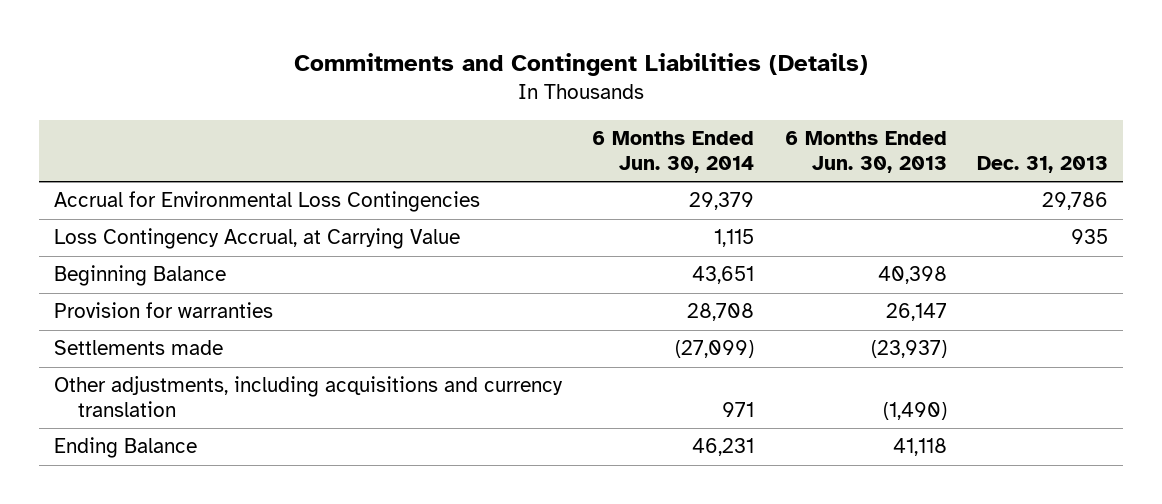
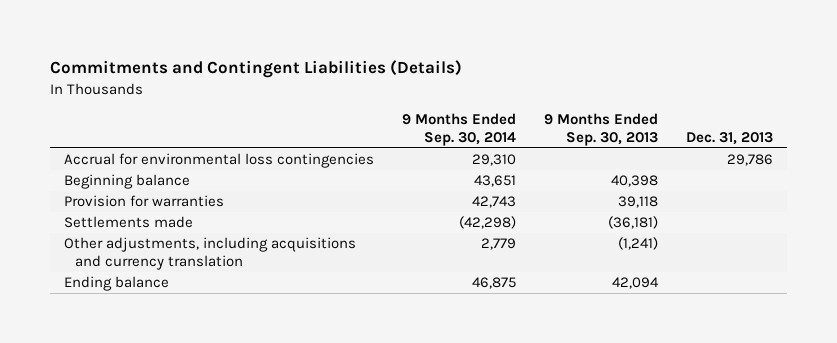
- | 6 Months Ended Jun. 30, 2014 | 6 Months Ended Jun. 30, 2013 | Dec. 31, 2013
+ | 9 Months Ended Sep. 30, 2014 | 9 Months Ended Sep. 30, 2013 | Dec. 31, 2013
- Accrual for Environmental Loss Contingencies | 29,379 | | 29,786
- Loss Contingency Accrual, at Carrying Value | 1,115 | | 935
- Beginning Balance | 43,651 | 40,398 |
+ Accrual for environmental loss contingencies | 29,310 | | 29,786
+ Beginning balance | 43,651 | 40,398 |
- Ending Balance | 46,231 | 41,118 |
+ Ending balance | 46,875 | 42,094 |

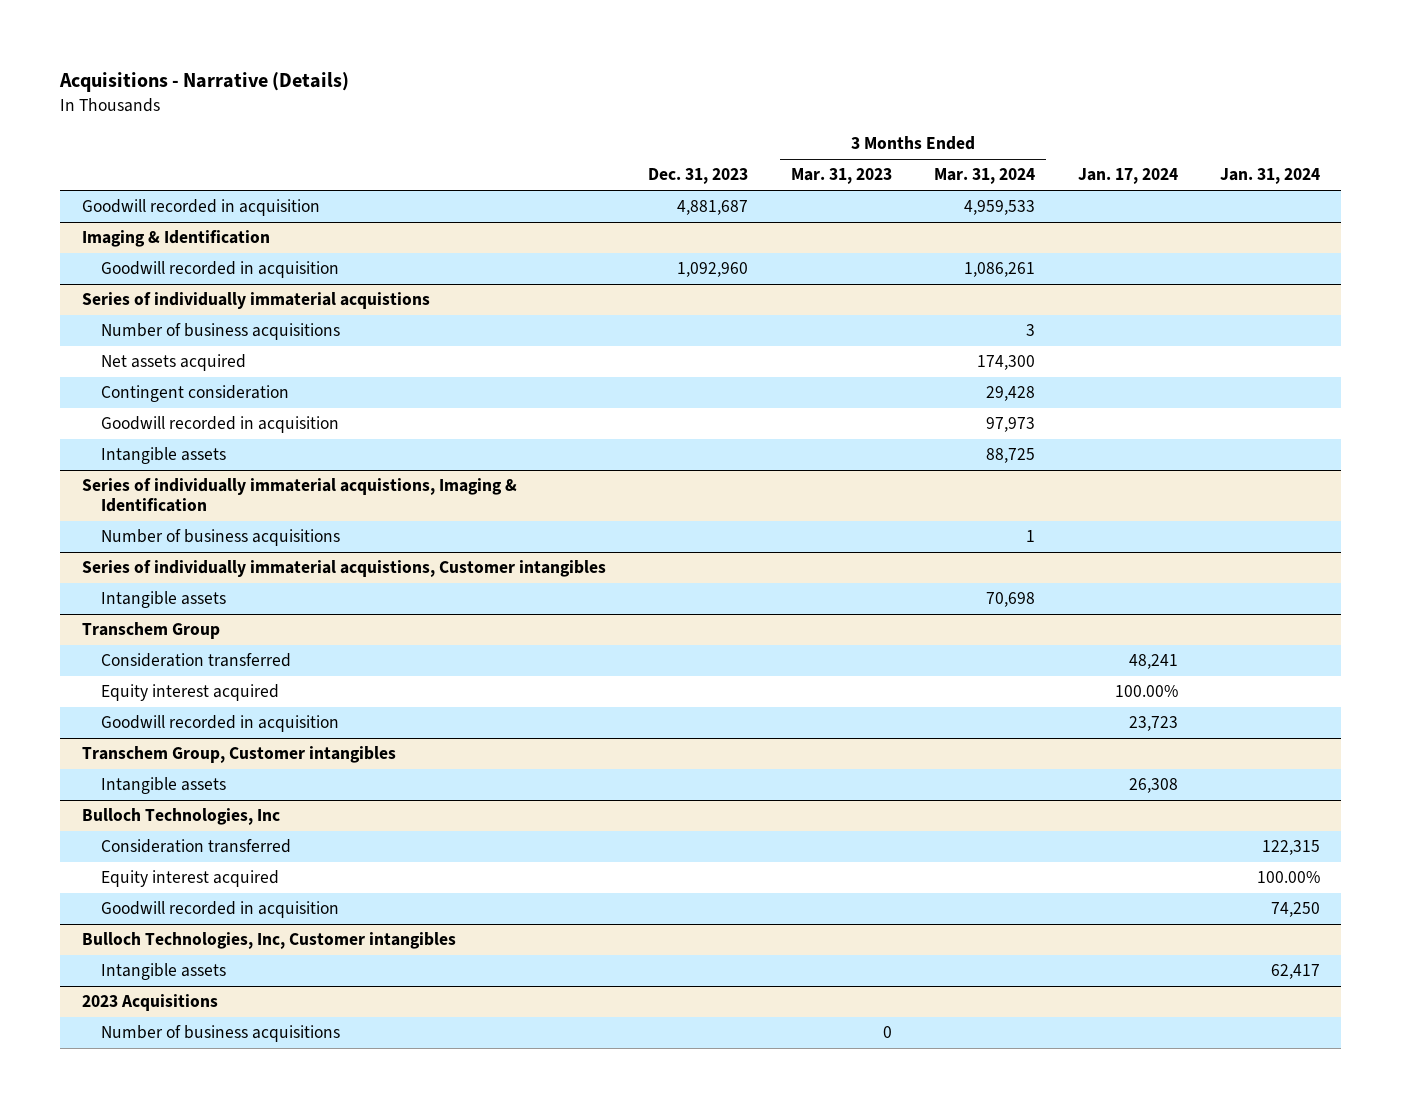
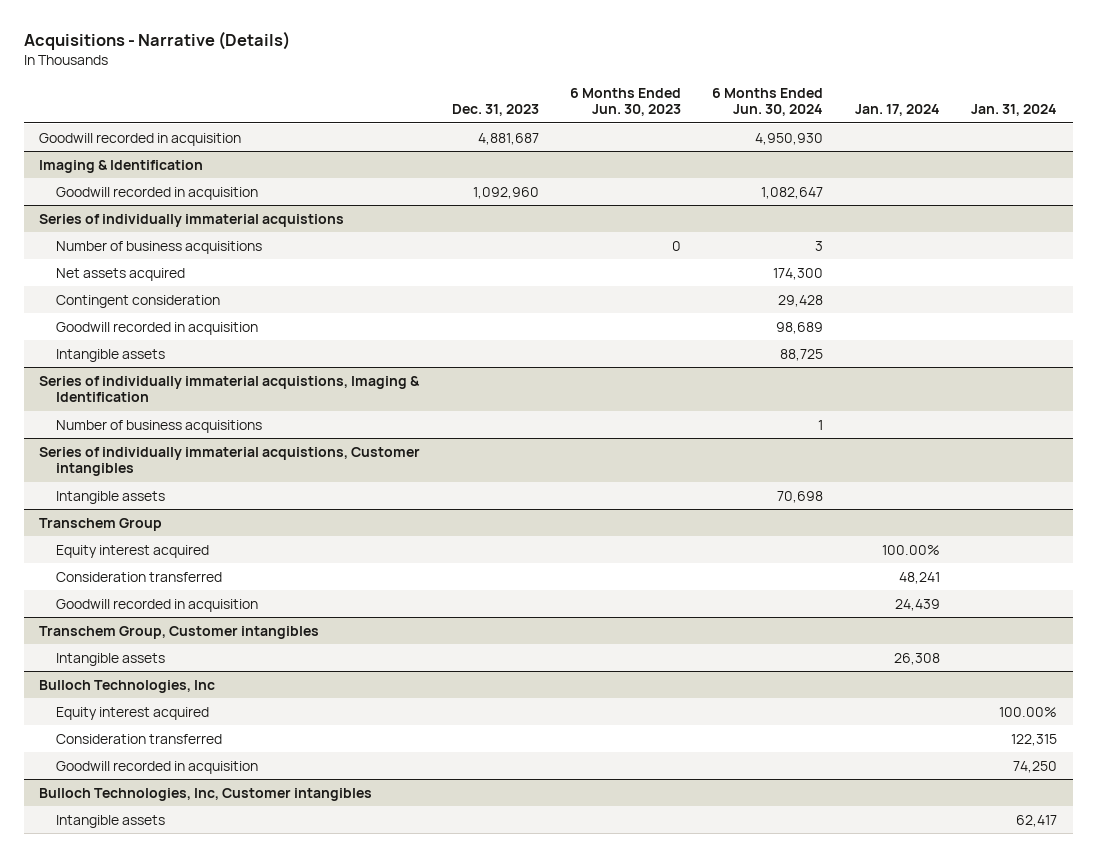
- | Dec. 31, 2023 | 3 Months Ended Mar. 31, 2023 | 3 Months Ended Mar. 31, 2024 | Jan. 17, 2024 | Jan. 31, 2024
+ | Dec. 31, 2023 | 6 Months Ended Jun. 30, 2023 | 6 Months Ended Jun. 30, 2024 | Jan. 17, 2024 | Jan. 31, 2024
@ Transchem Group
- Goodwill recorded in acquisition | | | | 23,723 |
moved down: Consideration transferred | | | | 48,241 |
+ Goodwill recorded in acquisition | | | | 24,439 |
@ Bulloch Technologies, Inc
moved down: Consideration transferred | | | | | 122,315
- 2023 Acquisitions
- Number of business acquisitions | | 0 | | |

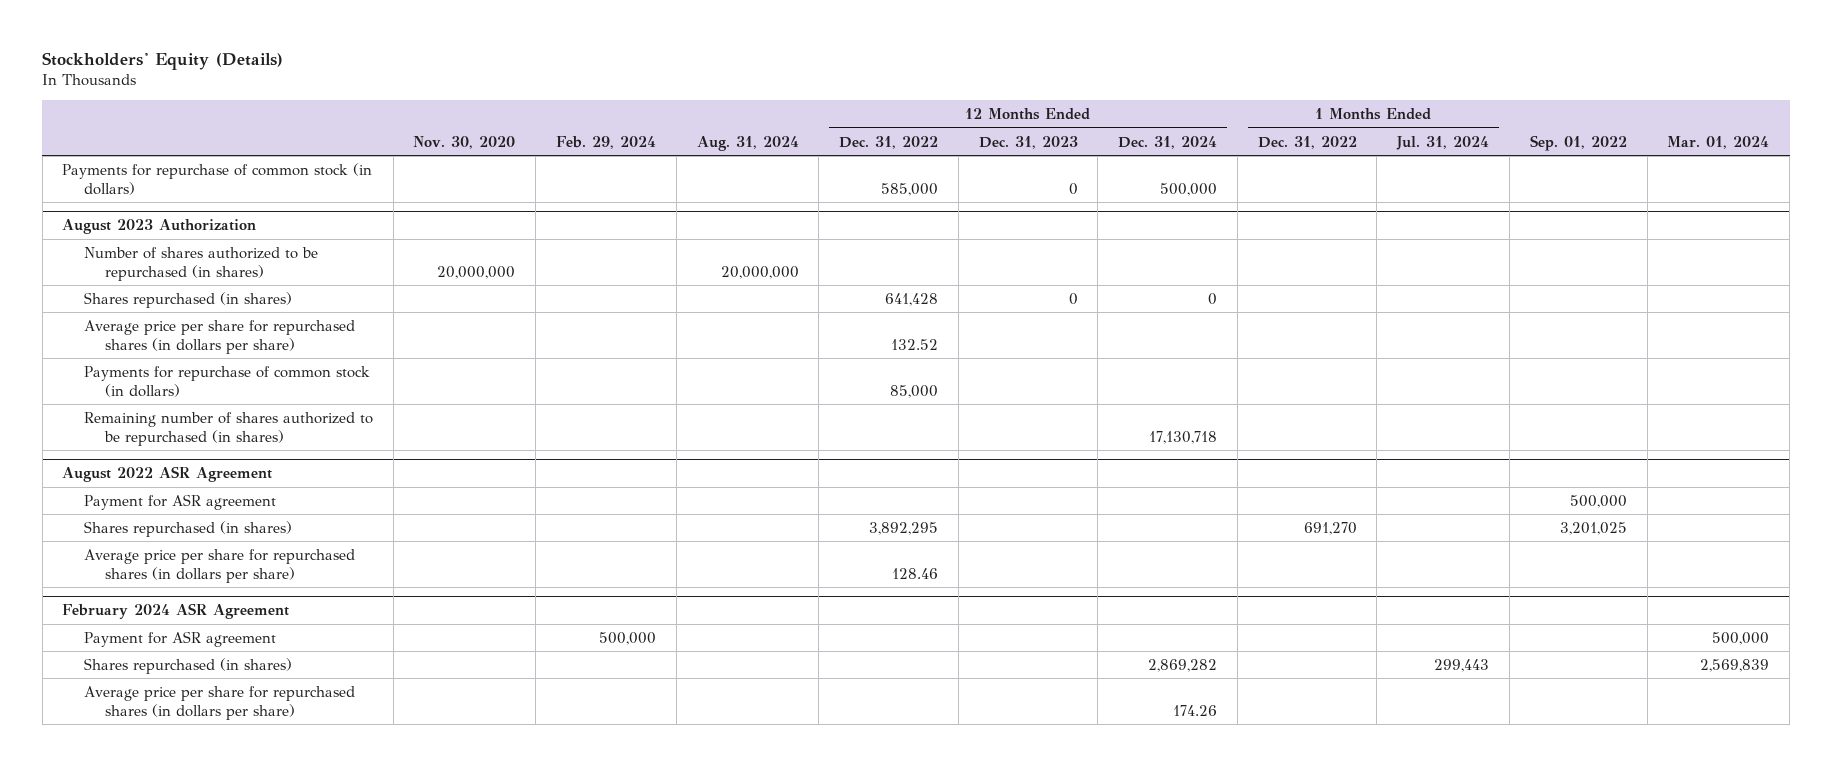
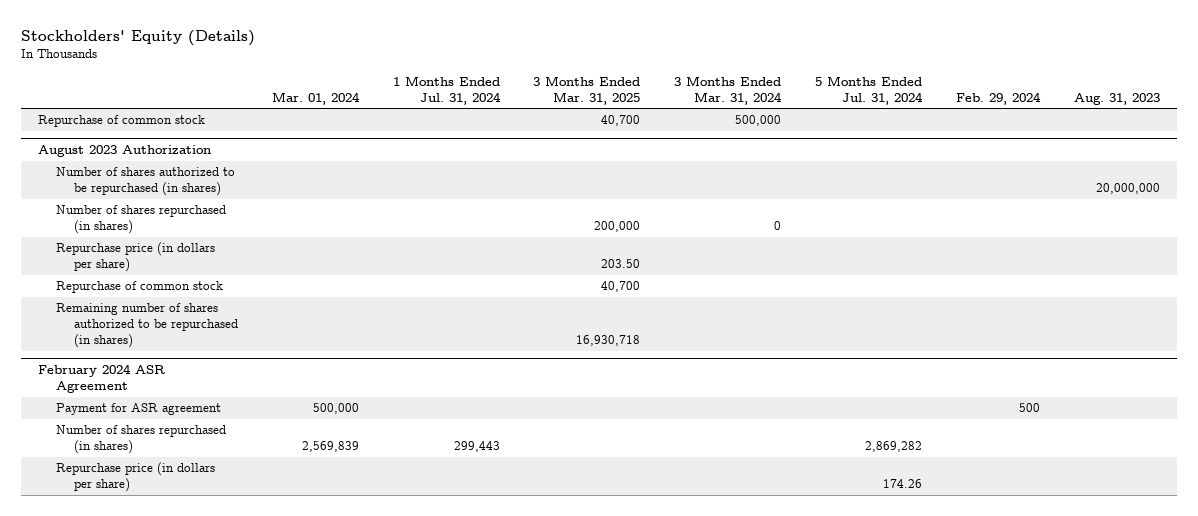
- | Nov. 30, 2020 | Feb. 29, 2024 | Aug. 31, 2024 | 12 Months Ended Dec. 31, 2022 | 12 Months Ended Dec. 31, 2023 | 12 Months Ended Dec. 31, 2024 | 1 Months Ended Dec. 31, 2022 | 1 Months Ended Jul. 31, 2024 | Sep. 01, 2022 | Mar. 01, 2024
+ | Mar. 01, 2024 | 1 Months Ended Jul. 31, 2024 | 3 Months Ended Mar. 31, 2025 | 3 Months Ended Mar. 31, 2024 | 5 Months Ended Jul. 31, 2024 | Feb. 29, 2024 | Aug. 31, 2023
- Payments for repurchase of common stock (in dollars) | | | | 585,000 | 0 | 500,000 | | | |
+ Repurchase of common stock | | | 40,700 | 500,000 | | |
@ August 2023 Authorization
- Shares repurchased (in shares) | | | | 641,428 | 0 | 0 | | | |
- Average price per share for repurchased shares (in dollars per share) | | | | 132.52 | | | | | |
- Payments for repurchase of common stock (in dollars) | | | | 85,000 | | | | | |
+ Number of shares repurchased (in shares) | | | 200,000 | 0 | | |
+ Repurchase price (in dollars per share) | | | 203.50 | | | |
+ Repurchase of common stock | | | 40,700 | | | |
- August 2022 ASR Agreement
- Payment for ASR agreement | | | | | | | | | 500,000 |
- Shares repurchased (in shares) | | | | 3,892,295 | | | 691,270 | | 3,201,025 |
- Average price per share for repurchased shares (in dollars per share) | | | | 128.46 | | | | | |
@ February 2024 ASR Agreement
- Payment for ASR agreement | | 500,000 | | | | | | | | 500,000
- Shares repurchased (in shares) | | | | | | 2,869,282 | | 299,443 | | 2,569,839
- Average price per share for repurchased shares (in dollars per share) | | | | | | 174.26 | | | |
+ Payment for ASR agreement | 500,000 | | | | | 500 |
+ Number of shares repurchased (in shares) | 2,569,839 | 299,443 | | | 2,869,282 | |
+ Repurchase price (in dollars per share) | | | | | 174.26 | |

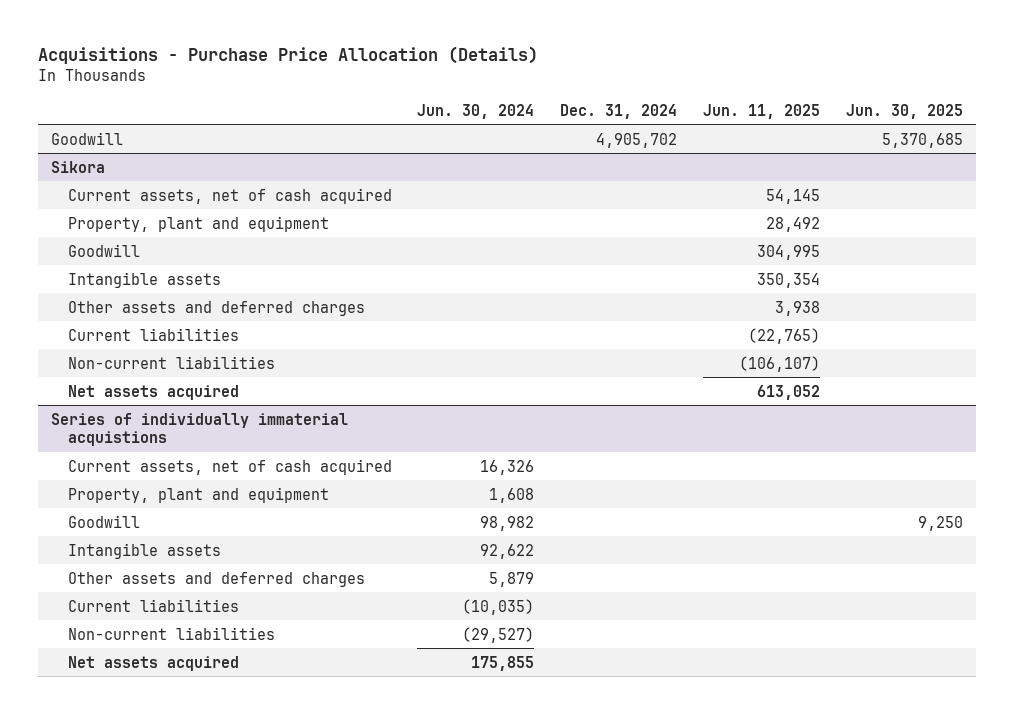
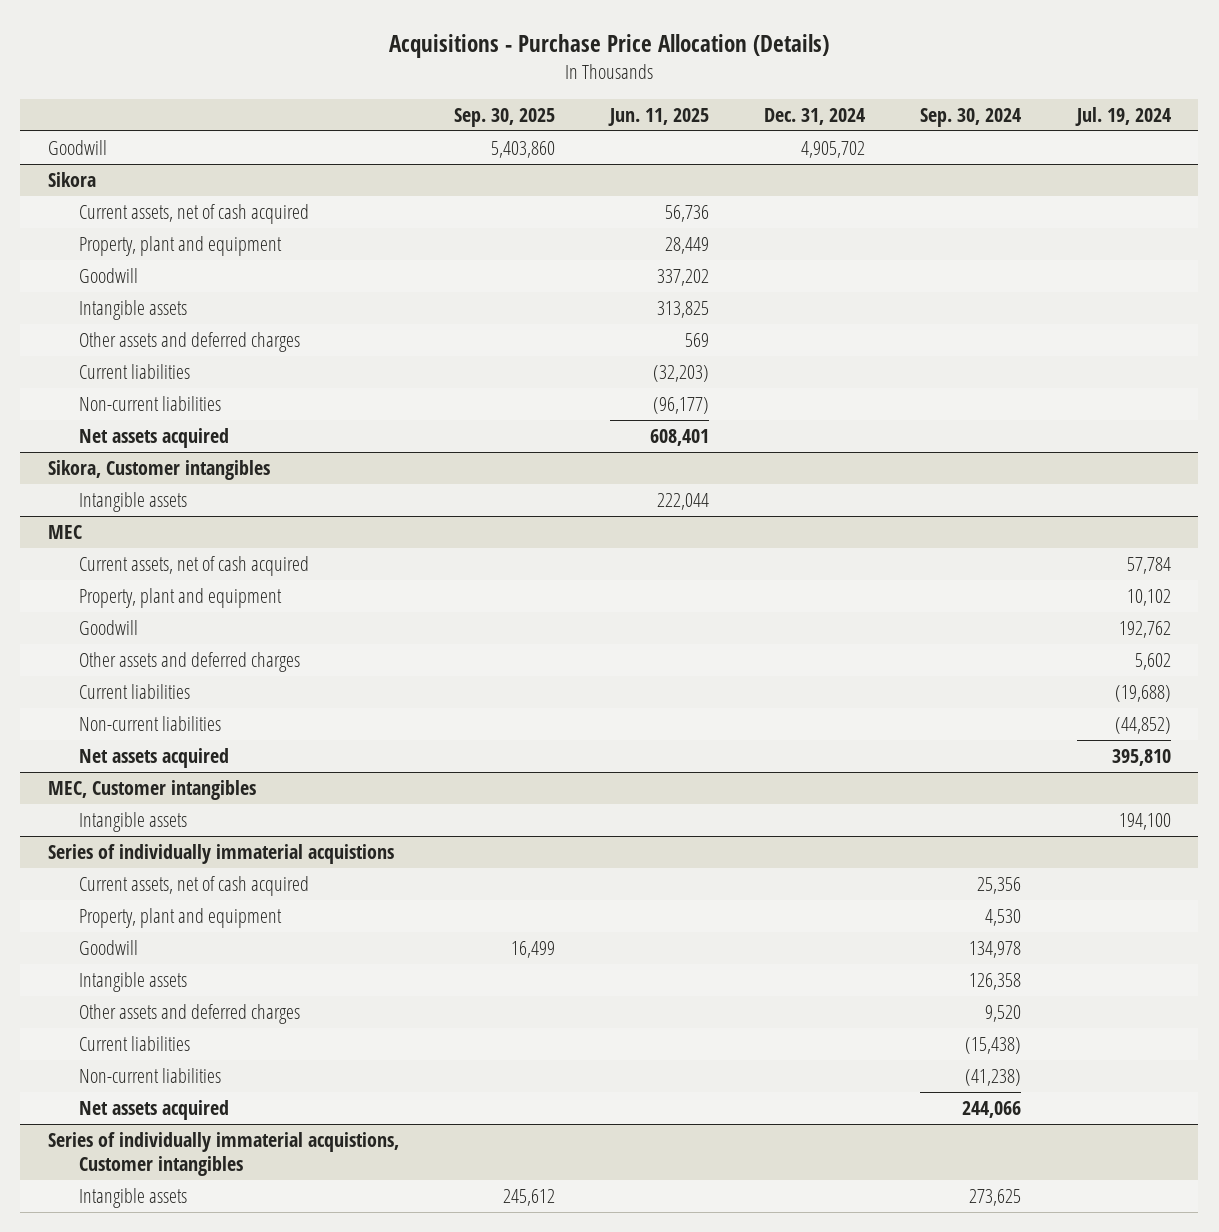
- | Jun. 30, 2024 | Dec. 31, 2024 | Jun. 11, 2025 | Jun. 30, 2025
+ | Sep. 30, 2025 | Jun. 11, 2025 | Dec. 31, 2024 | Sep. 30, 2024 | Jul. 19, 2024
@ Sikora
- Current assets, net of cash acquired | | | 54,145 |
- Property, plant and equipment | | | 28,492 |
- Goodwill | | | 304,995 |
- Intangible assets | | | 350,354 |
- Other assets and deferred charges | | | 3,938 |
- Current liabilities | | | (22,765) |
- Non-current liabilities | | | (106,107) |
- Net assets acquired | | | 613,052 |
+ Current assets, net of cash acquired | | 56,736 | | |
+ Property, plant and equipment | | 28,449 | | |
+ Goodwill | | 337,202 | | |
+ Intangible assets | | 313,825 | | |
+ Other assets and deferred charges | | 569 | | |
+ Current liabilities | | (32,203) | | |
+ Non-current liabilities | | (96,177) | | |
+ Net assets acquired | | 608,401 | | |
+ Sikora, Customer intangibles
+ Intangible assets | | 222,044 | | |
+ MEC
+ Current assets, net of cash acquired | | | | | 57,784
+ Property, plant and equipment | | | | | 10,102
+ Goodwill | | | | | 192,762
+ Other assets and deferred charges | | | | | 5,602
+ Current liabilities | | | | | (19,688)
+ Non-current liabilities | | | | | (44,852)
+ Net assets acquired | | | | | 395,810
+ MEC, Customer intangibles
+ Intangible assets | | | | | 194,100
+ Series of individually immaterial acquistions, Customer intangibles
+ Intangible assets | 245,612 | | | 273,625 |

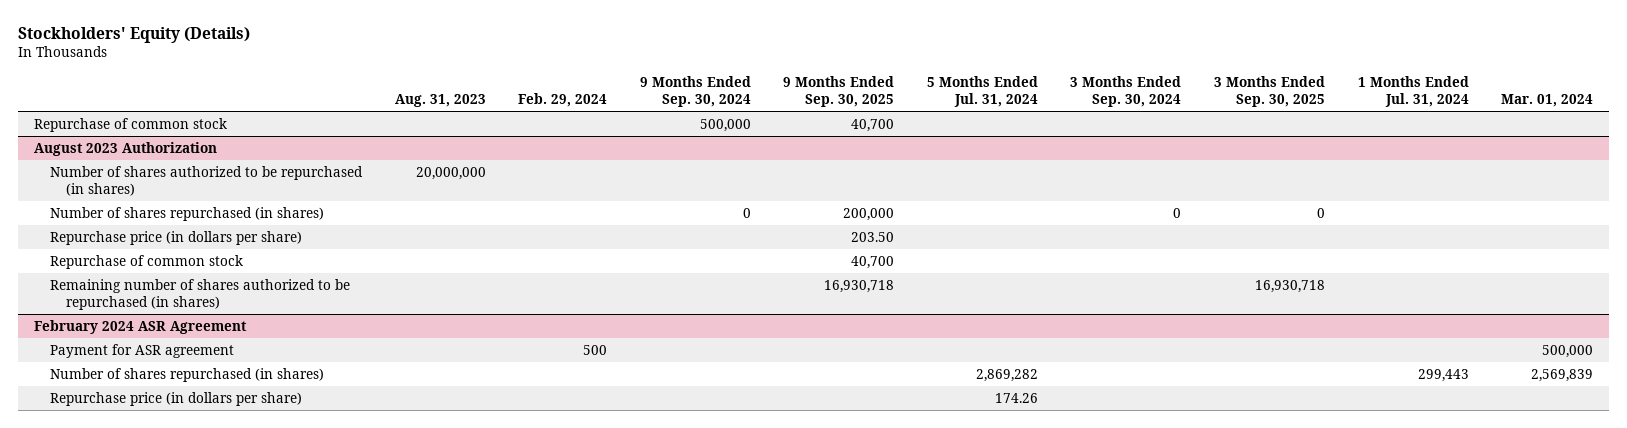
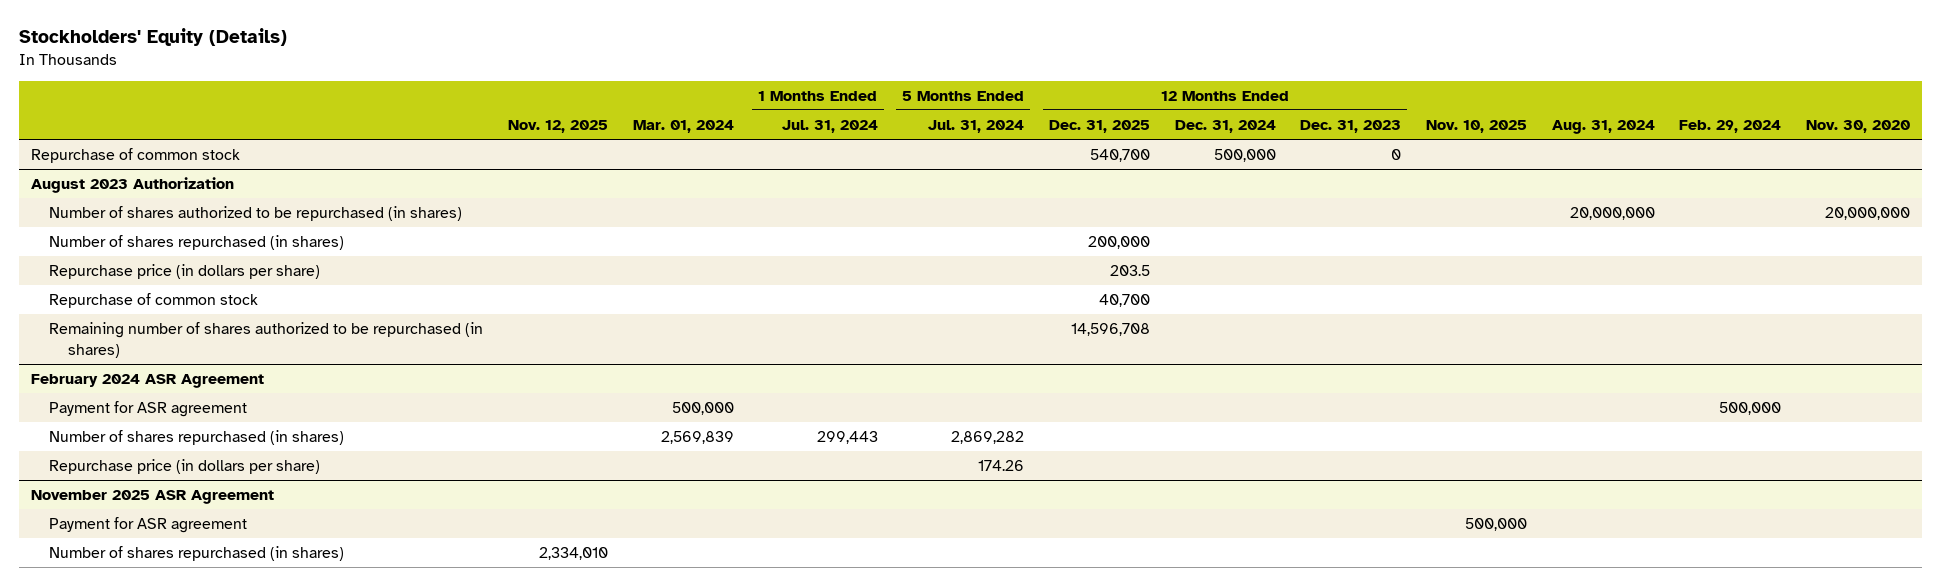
- | Aug. 31, 2023 | Feb. 29, 2024 | 9 Months Ended Sep. 30, 2024 | 9 Months Ended Sep. 30, 2025 | 5 Months Ended Jul. 31, 2024 | 3 Months Ended Sep. 30, 2024 | 3 Months Ended Sep. 30, 2025 | 1 Months Ended Jul. 31, 2024 | Mar. 01, 2024
+ | Nov. 12, 2025 | Mar. 01, 2024 | 1 Months Ended Jul. 31, 2024 | 5 Months Ended Jul. 31, 2024 | 12 Months Ended Dec. 31, 2025 | 12 Months Ended Dec. 31, 2024 | 12 Months Ended Dec. 31, 2023 | Nov. 10, 2025 | Aug. 31, 2024 | Feb. 29, 2024 | Nov. 30, 2020
@ February 2024 ASR Agreement
- Payment for ASR agreement | | 500 | | | | | | | 500,000
+ Payment for ASR agreement | | 500,000 | | | | | | | | 500,000 |
+ November 2025 ASR Agreement
+ Payment for ASR agreement | | | | | | | | 500,000 | | |
+ Number of shares repurchased (in shares) | 2,334,010 | | | | | | | | | |

